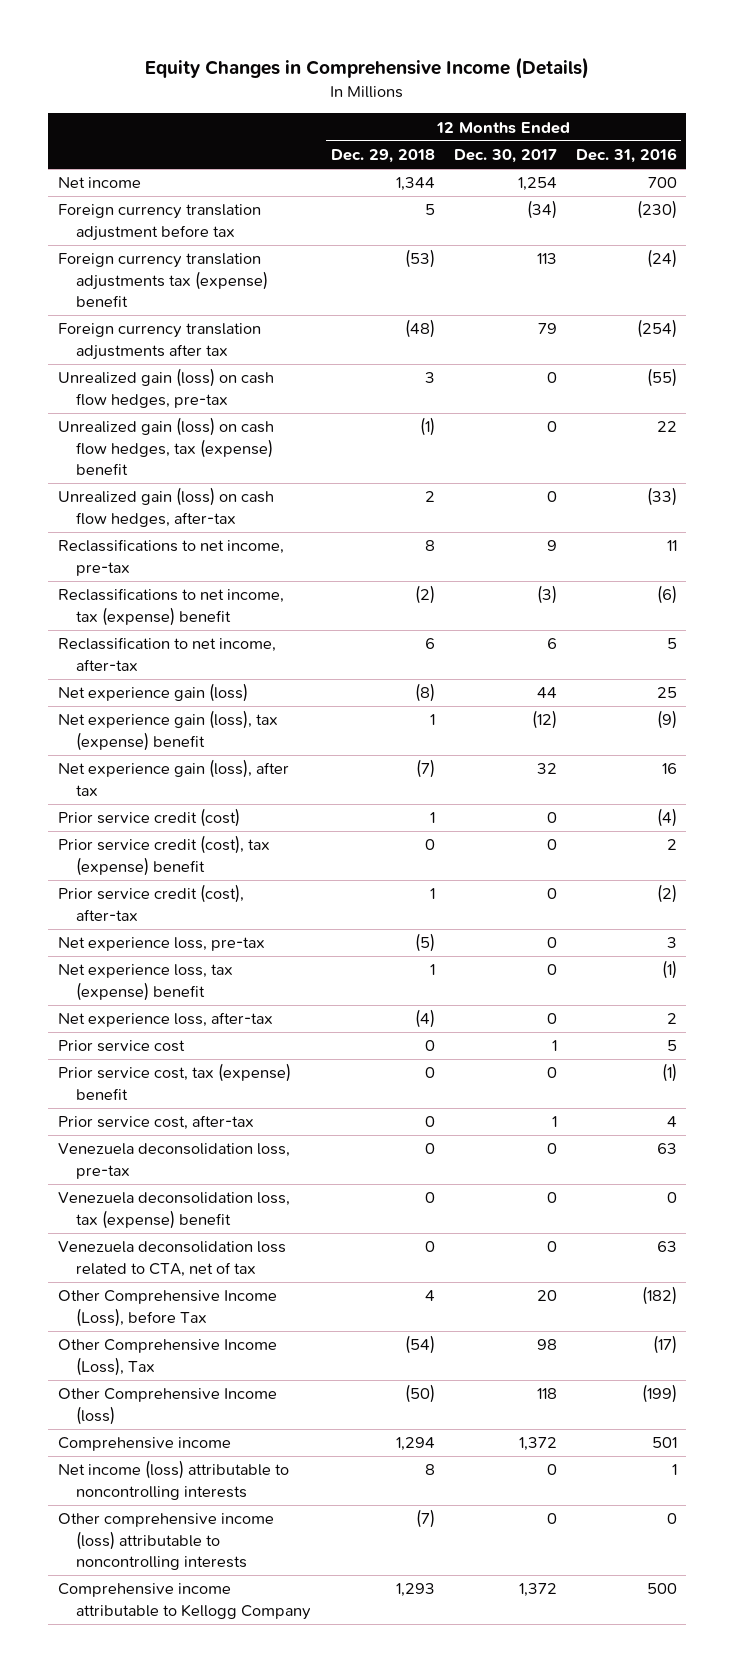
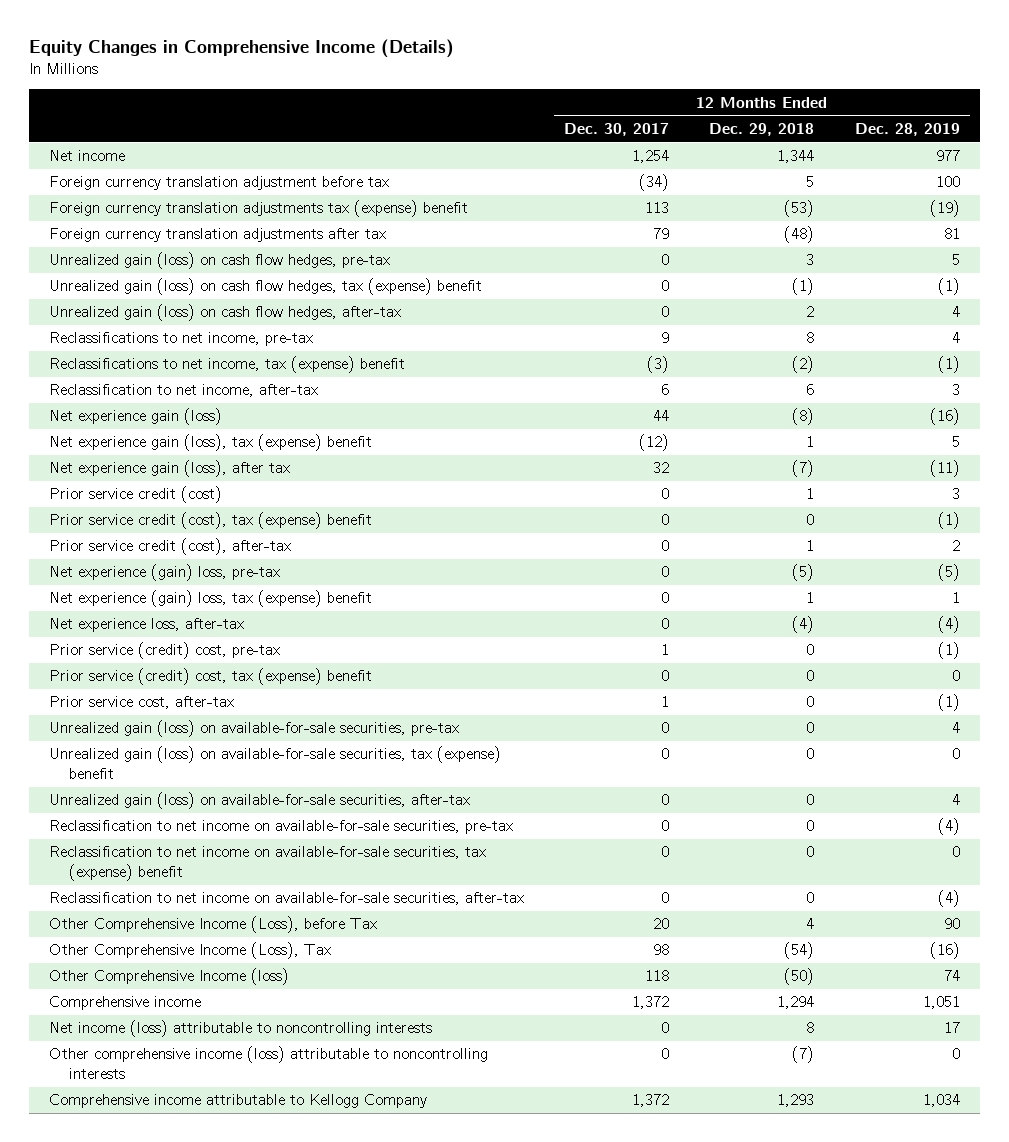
- | 12 Months Ended Dec. 29, 2018 | 12 Months Ended Dec. 30, 2017 | 12 Months Ended Dec. 31, 2016
+ | 12 Months Ended Dec. 30, 2017 | 12 Months Ended Dec. 29, 2018 | 12 Months Ended Dec. 28, 2019
- Net experience loss, pre-tax | (5) | 0 | 3
- Net experience loss, tax (expense) benefit | 1 | 0 | (1)
+ Net experience (gain) loss, pre-tax | 0 | (5) | (5)
+ Net experience (gain) loss, tax (expense) benefit | 0 | 1 | 1
- Prior service cost | 0 | 1 | 5
- Prior service cost, tax (expense) benefit | 0 | 0 | (1)
+ Prior service (credit) cost, pre-tax | 1 | 0 | (1)
+ Prior service (credit) cost, tax (expense) benefit | 0 | 0 | 0
- Venezuela deconsolidation loss, pre-tax | 0 | 0 | 63
- Venezuela deconsolidation loss, tax (expense) benefit | 0 | 0 | 0
- Venezuela deconsolidation loss related to CTA, net of tax | 0 | 0 | 63
+ Unrealized gain (loss) on available-for-sale securities, pre-tax | 0 | 0 | 4
+ Unrealized gain (loss) on available-for-sale securities, tax (expense) benefit | 0 | 0 | 0
+ Unrealized gain (loss) on available-for-sale securities, after-tax | 0 | 0 | 4
+ Reclassification to net income on available-for-sale securities, pre-tax | 0 | 0 | (4)
+ Reclassification to net income on available-for-sale securities, tax (expense) benefit | 0 | 0 | 0
+ Reclassification to net income on available-for-sale securities, after-tax | 0 | 0 | (4)

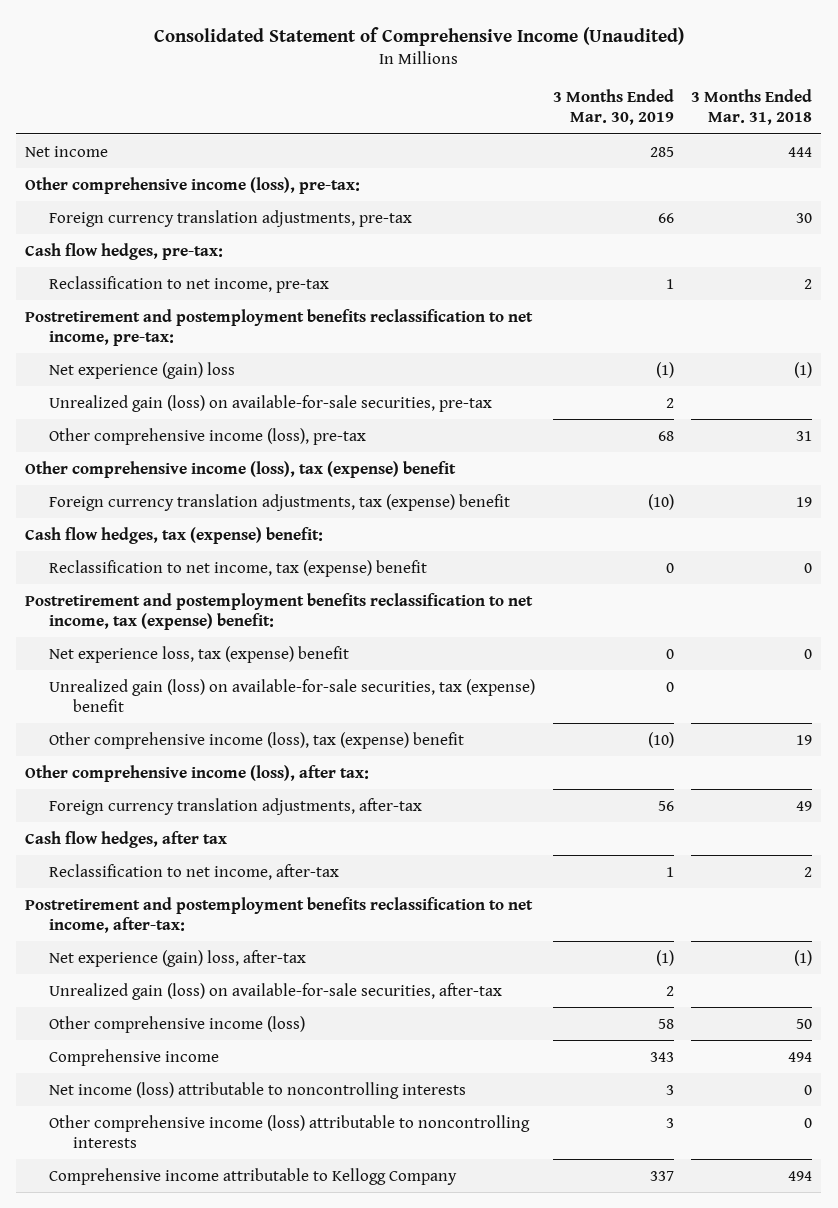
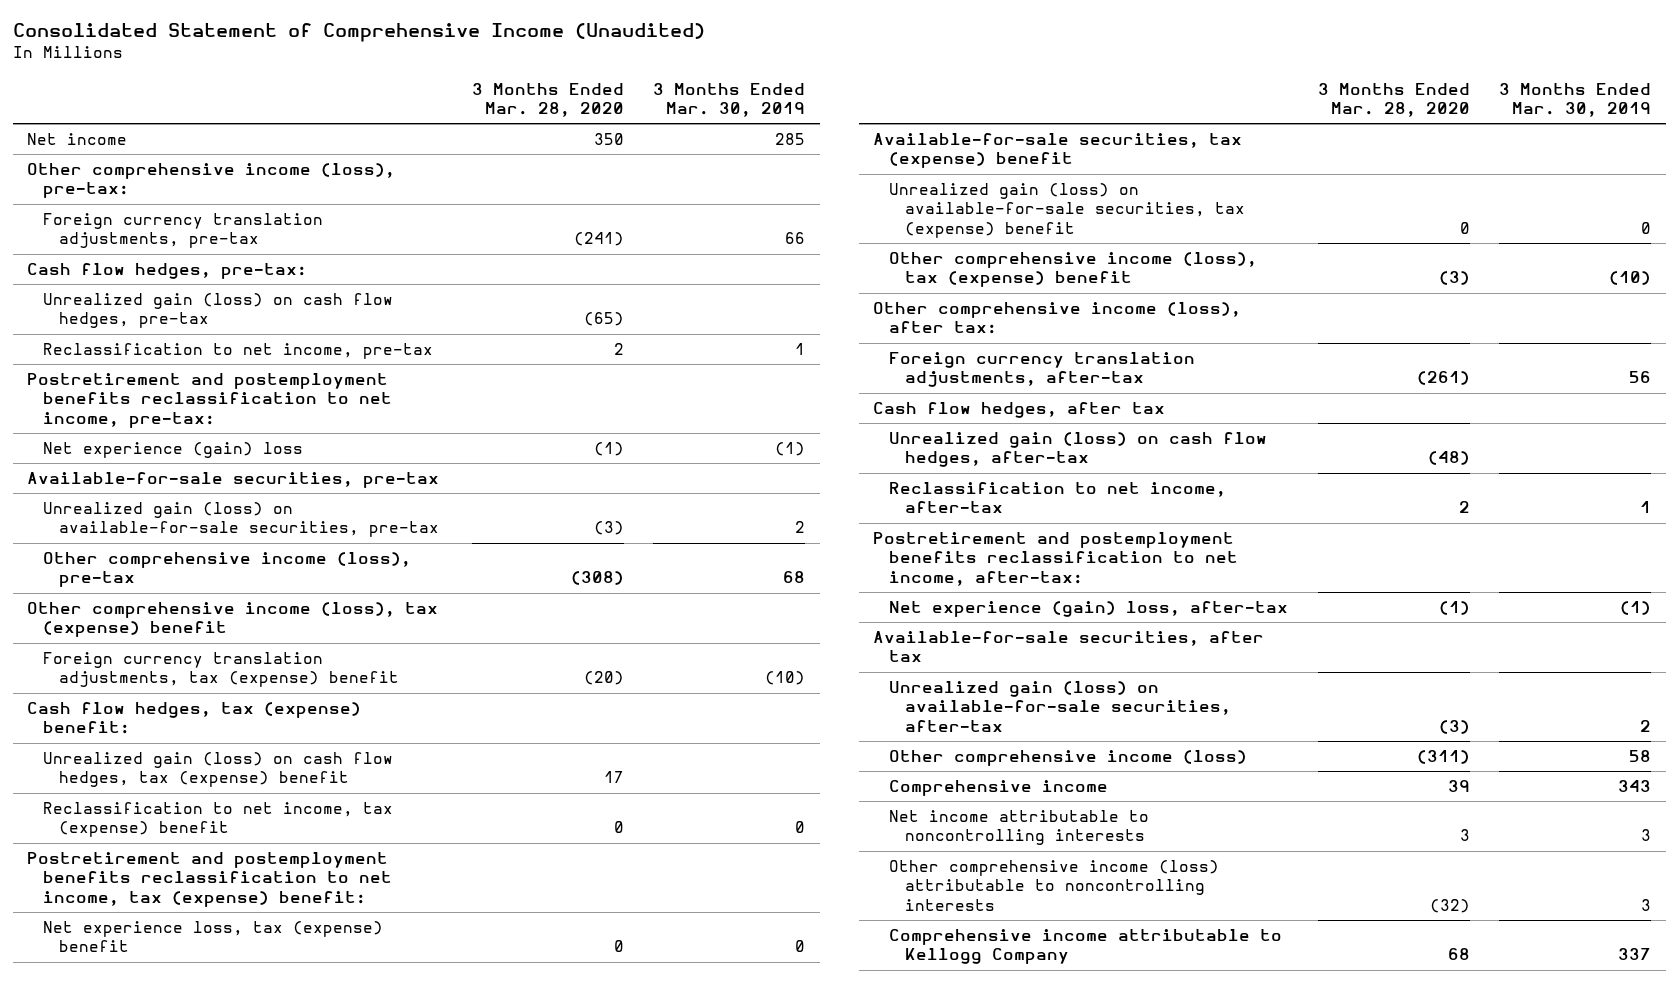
- | 3 Months Ended Mar. 30, 2019 | 3 Months Ended Mar. 31, 2018
+ | 3 Months Ended Mar. 28, 2020 | 3 Months Ended Mar. 30, 2019
+ Unrealized gain (loss) on cash flow hedges, pre-tax | (65) |
+ Available-for-sale securities, pre-tax
+ Unrealized gain (loss) on cash flow hedges, tax (expense) benefit | 17 |
+ Available-for-sale securities, tax (expense) benefit
+ Unrealized gain (loss) on cash flow hedges, after-tax | (48) |
+ Available-for-sale securities, after tax
- Net income (loss) attributable to noncontrolling interests | 3 | 0
+ Net income attributable to noncontrolling interests | 3 | 3

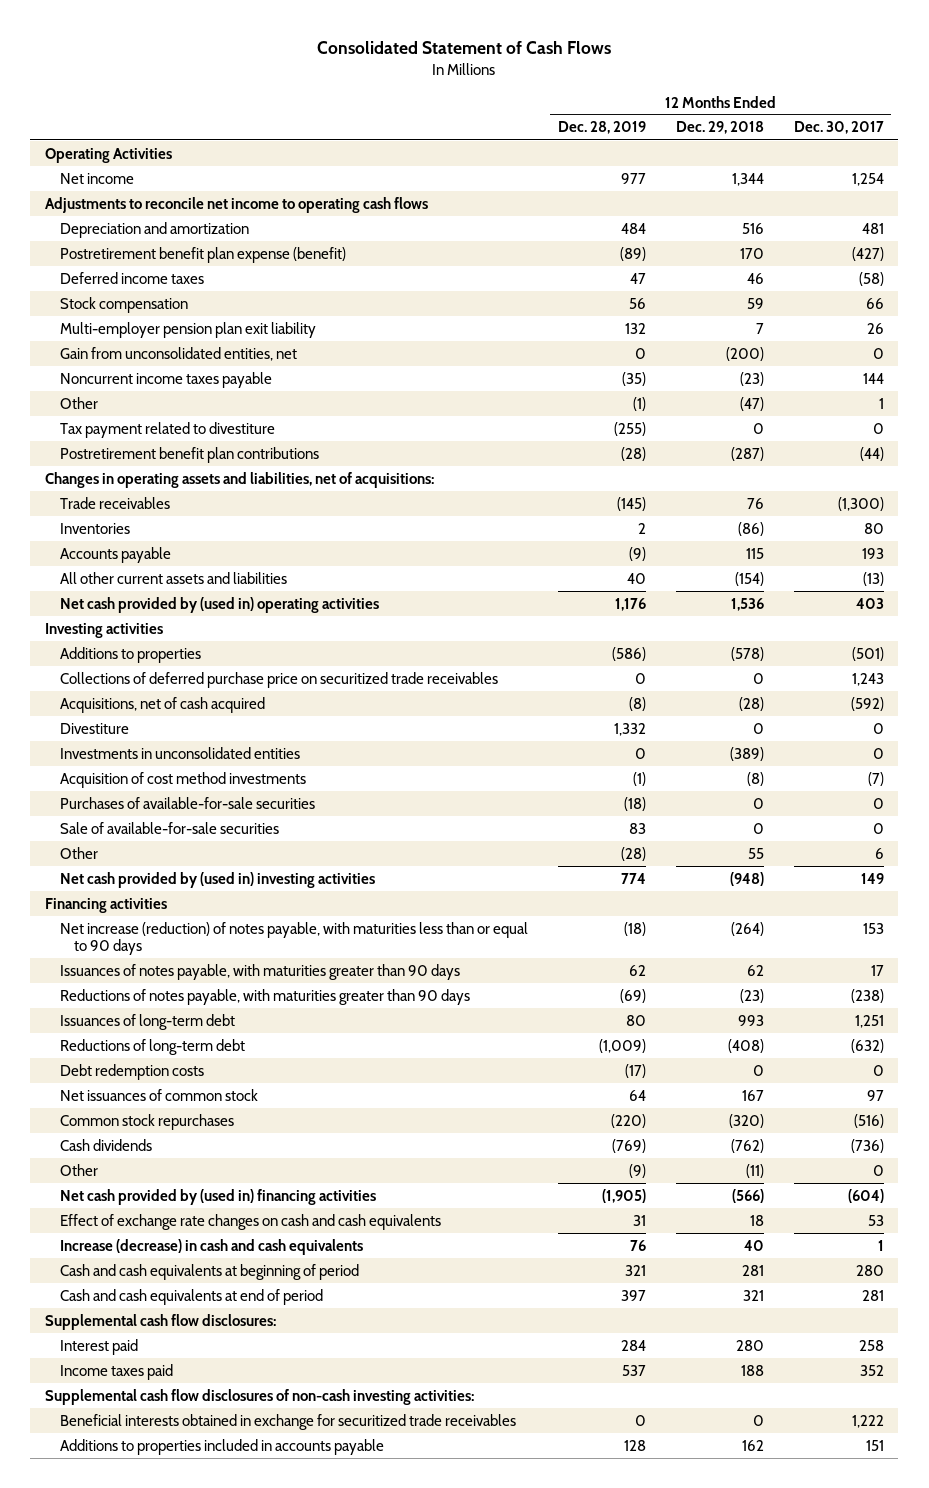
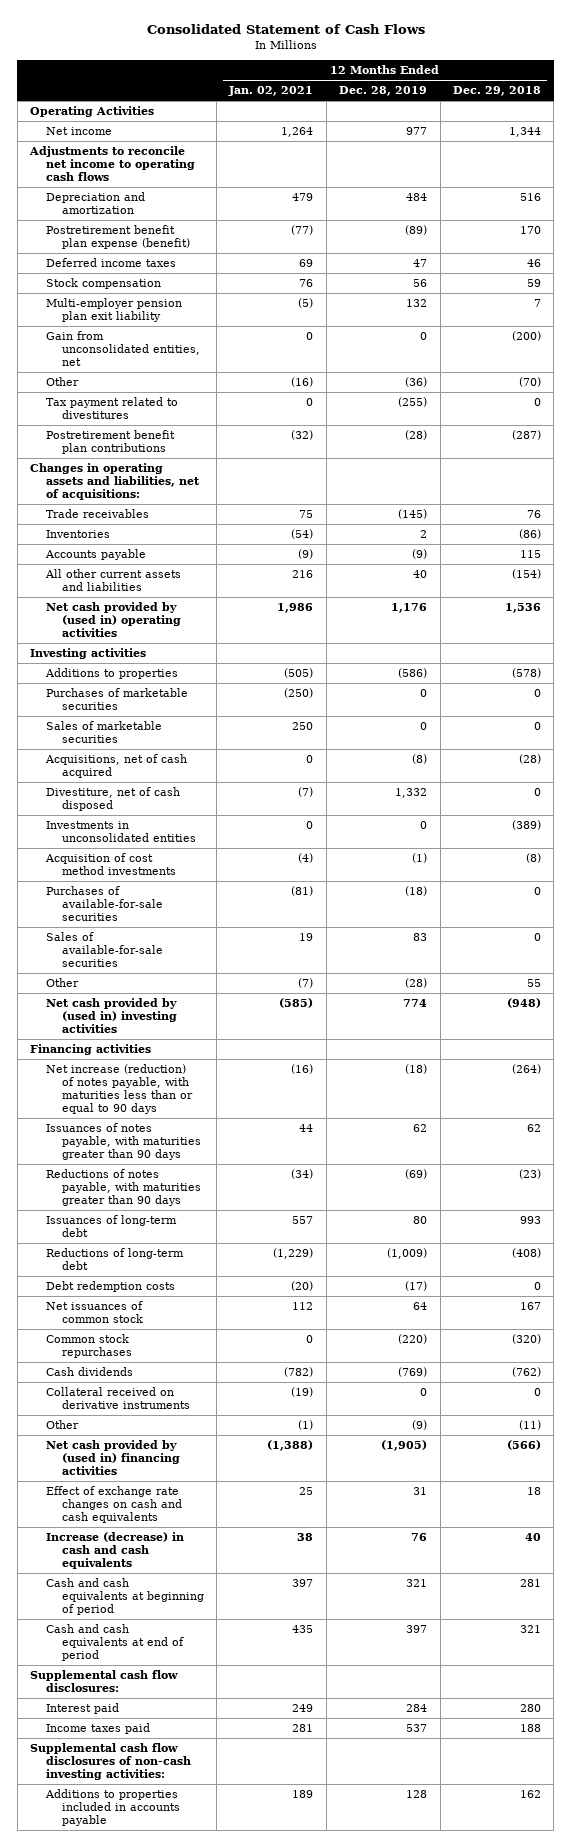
- | 12 Months Ended Dec. 28, 2019 | 12 Months Ended Dec. 29, 2018 | 12 Months Ended Dec. 30, 2017
+ | 12 Months Ended Jan. 02, 2021 | 12 Months Ended Dec. 28, 2019 | 12 Months Ended Dec. 29, 2018
- Noncurrent income taxes payable | (35) | (23) | 144
- Other | (1) | (47) | 1
- Tax payment related to divestiture | (255) | 0 | 0
+ Other | (16) | (36) | (70)
+ Tax payment related to divestitures | 0 | (255) | 0
- Collections of deferred purchase price on securitized trade receivables | 0 | 0 | 1,243
+ Purchases of marketable securities | (250) | 0 | 0
+ Sales of marketable securities | 250 | 0 | 0
- Divestiture | 1,332 | 0 | 0
+ Divestiture, net of cash disposed | (7) | 1,332 | 0
- Sale of available-for-sale securities | 83 | 0 | 0
+ Sales of available-for-sale securities | 19 | 83 | 0
+ Collateral received on derivative instruments | (19) | 0 | 0
- Beneficial interests obtained in exchange for securitized trade receivables | 0 | 0 | 1,222

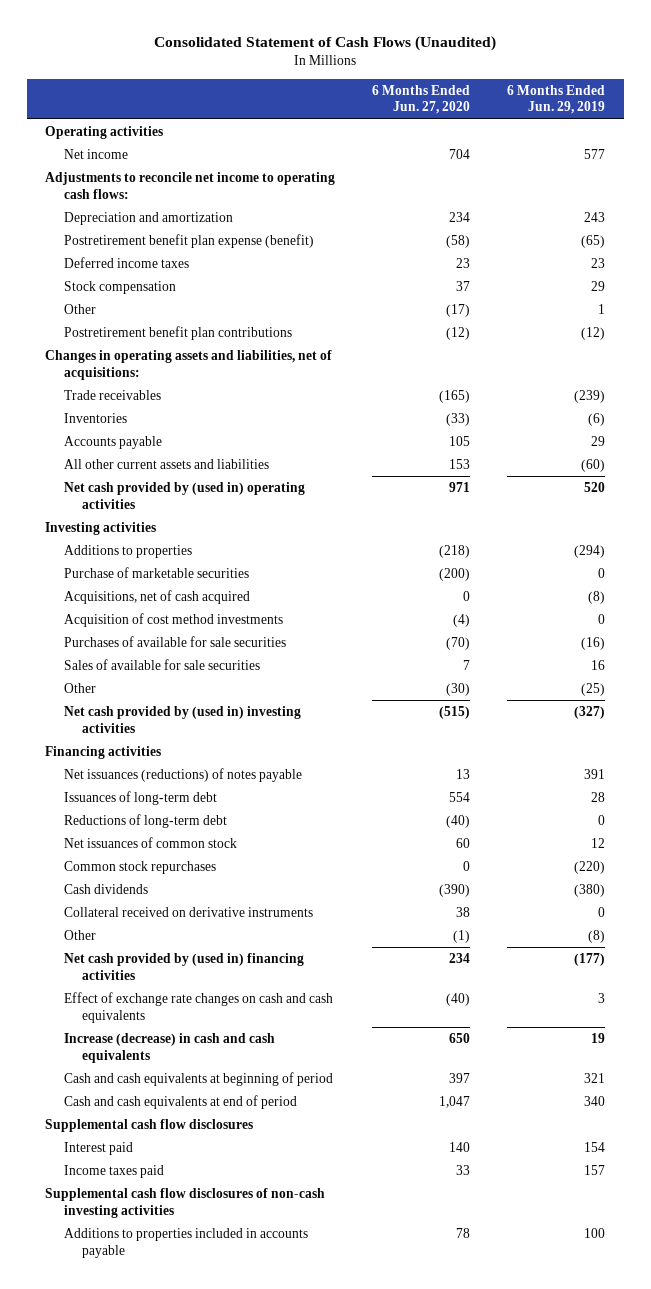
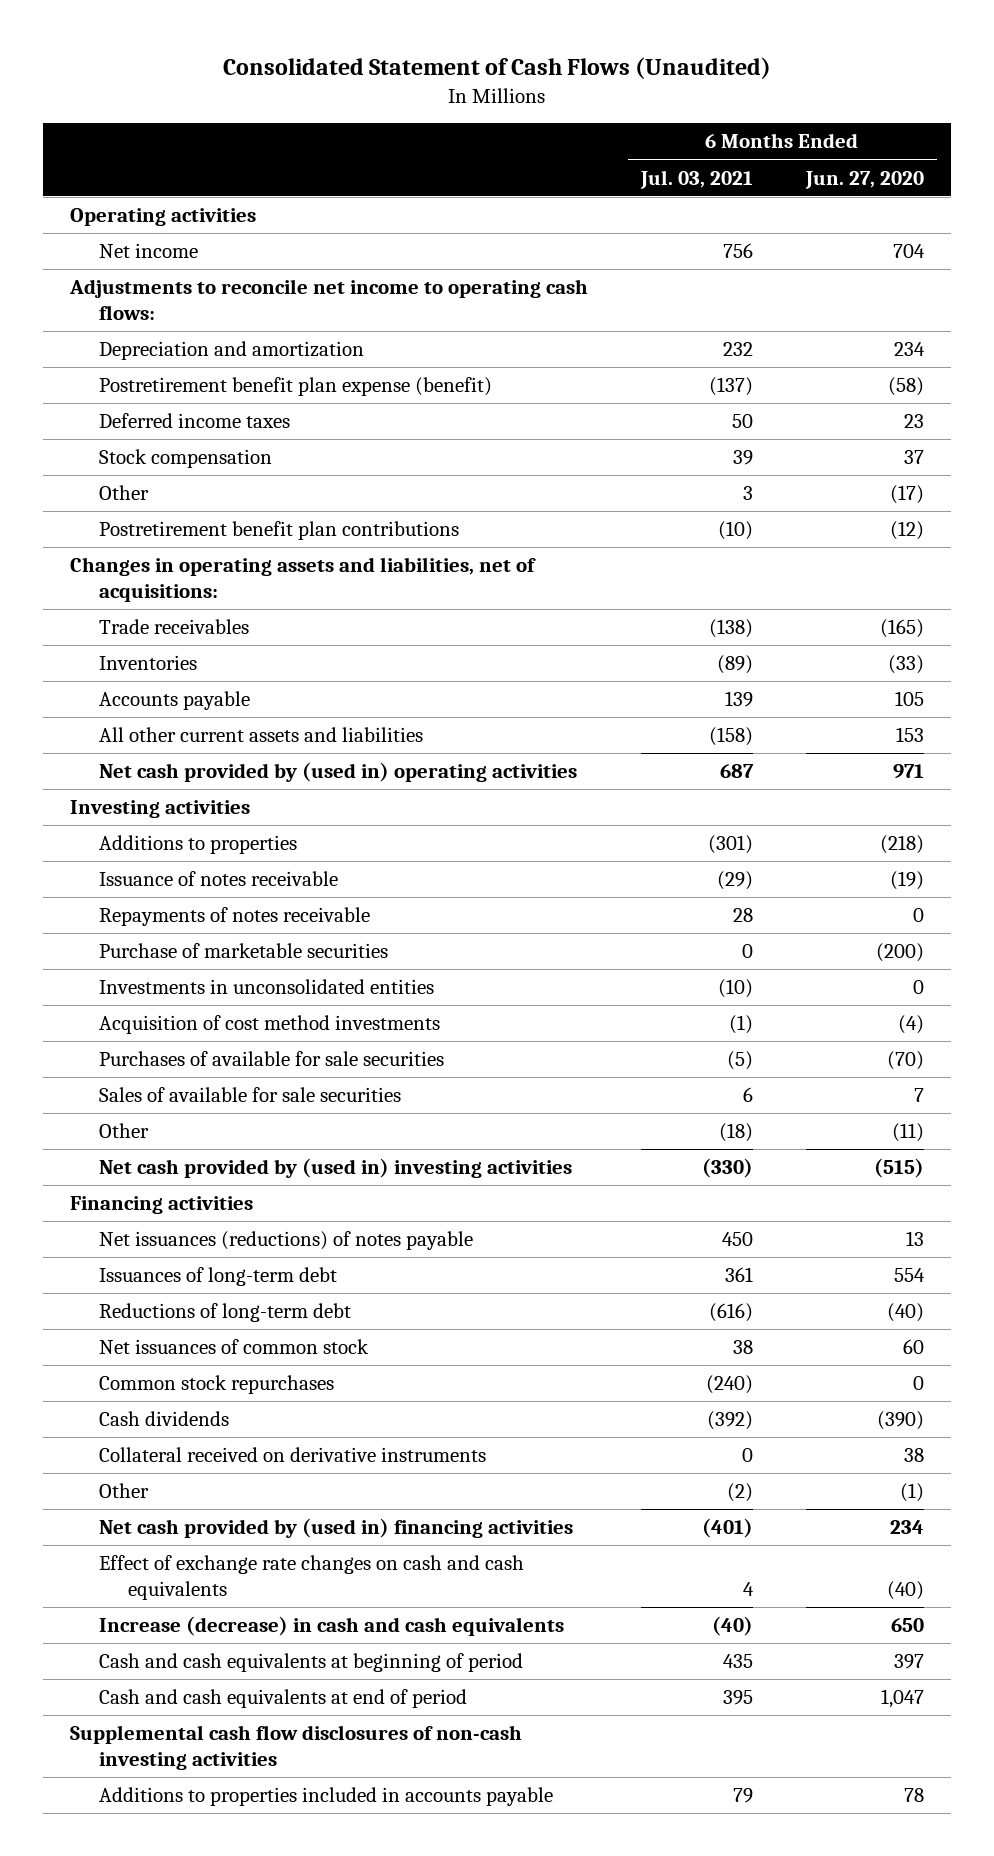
- | 6 Months Ended Jun. 27, 2020 | 6 Months Ended Jun. 29, 2019
+ | 6 Months Ended Jul. 03, 2021 | 6 Months Ended Jun. 27, 2020
+ Issuance of notes receivable | (29) | (19)
+ Repayments of notes receivable | 28 | 0
- Acquisitions, net of cash acquired | 0 | (8)
+ Investments in unconsolidated entities | (10) | 0
- Other | (30) | (25)
+ Other | (18) | (11)
- Supplemental cash flow disclosures
- Interest paid | 140 | 154
- Income taxes paid | 33 | 157

